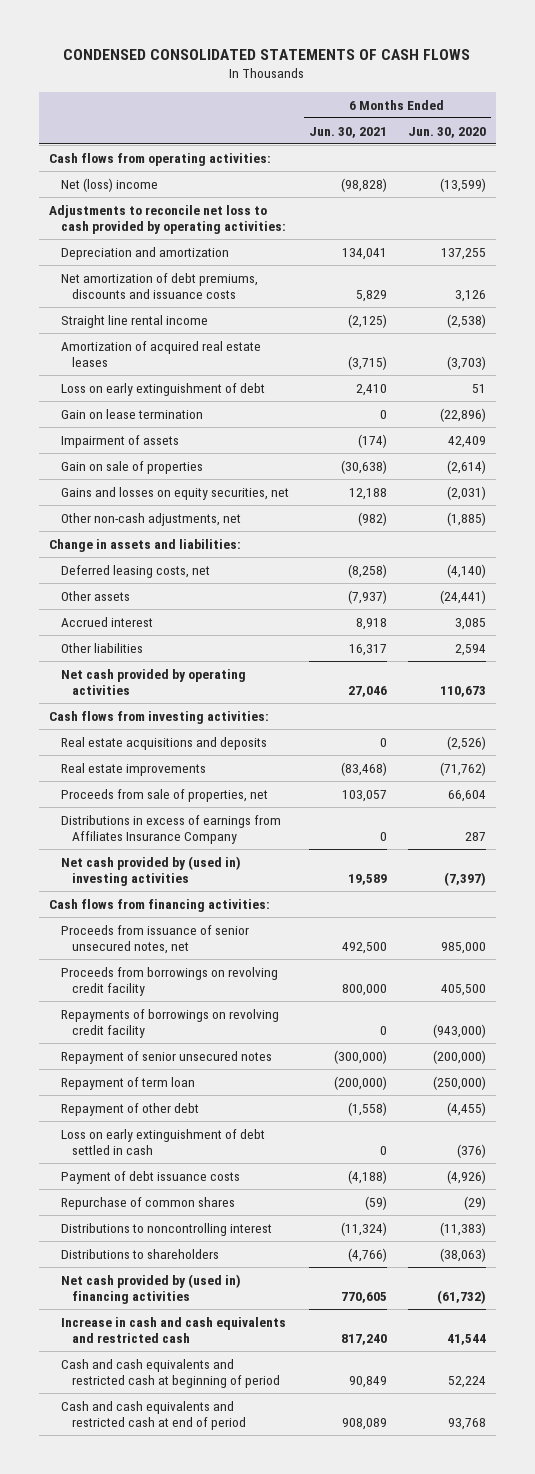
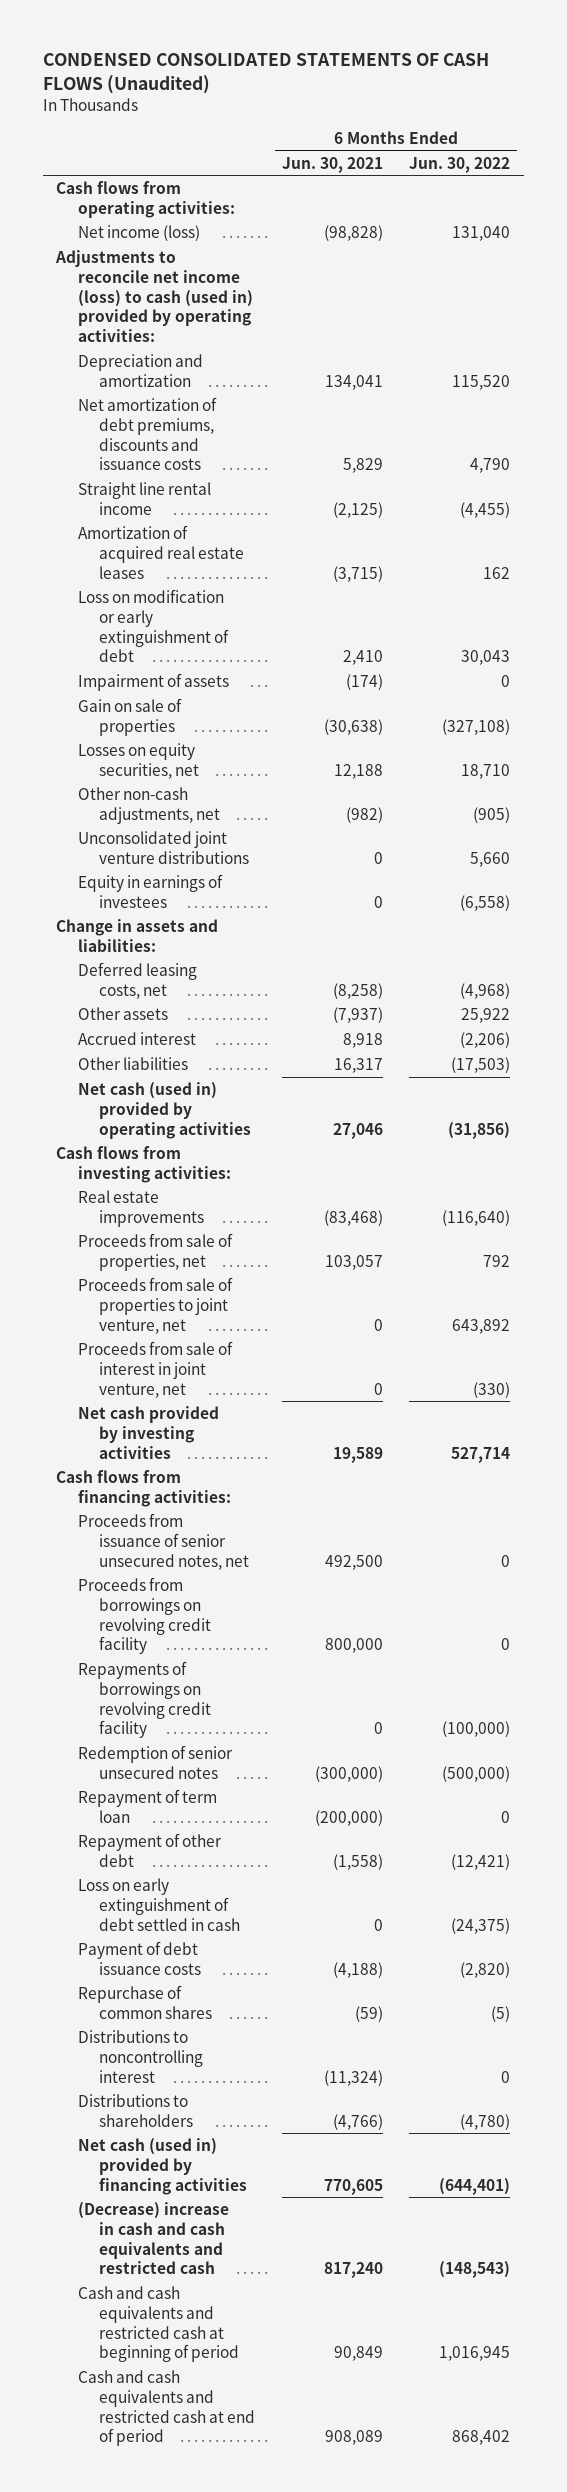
- CONDENSED CONSOLIDATED STATEMENTS OF CASH FLOWS
+ CONDENSED CONSOLIDATED STATEMENTS OF CASH FLOWS (Unaudited)
- | 6 Months Ended Jun. 30, 2021 | 6 Months Ended Jun. 30, 2020
+ | 6 Months Ended Jun. 30, 2021 | 6 Months Ended Jun. 30, 2022
- Net (loss) income | (98,828) | (13,599)
- Adjustments to reconcile net loss to cash provided by operating activities:
+ Net income (loss) | (98,828) | 131,040
+ Adjustments to reconcile net income (loss) to cash (used in) provided by operating activities:
- Loss on early extinguishment of debt | 2,410 | 51
- Gain on lease termination | 0 | (22,896)
+ Loss on modification or early extinguishment of debt | 2,410 | 30,043
- Gains and losses on equity securities, net | 12,188 | (2,031)
+ Losses on equity securities, net | 12,188 | 18,710
+ Unconsolidated joint venture distributions | 0 | 5,660
+ Equity in earnings of investees | 0 | (6,558)
- Net cash provided by operating activities | 27,046 | 110,673
+ Net cash (used in) provided by operating activities | 27,046 | (31,856)
- Real estate acquisitions and deposits | 0 | (2,526)
- Distributions in excess of earnings from Affiliates Insurance Company | 0 | 287
- Net cash provided by (used in) investing activities | 19,589 | (7,397)
+ Proceeds from sale of properties to joint venture, net | 0 | 643,892
+ Proceeds from sale of interest in joint venture, net | 0 | (330)
+ Net cash provided by investing activities | 19,589 | 527,714
- Repayment of senior unsecured notes | (300,000) | (200,000)
+ Redemption of senior unsecured notes | (300,000) | (500,000)
- Net cash provided by (used in) financing activities | 770,605 | (61,732)
- Increase in cash and cash equivalents and restricted cash | 817,240 | 41,544
+ Net cash (used in) provided by financing activities | 770,605 | (644,401)
+ (Decrease) increase in cash and cash equivalents and restricted cash | 817,240 | (148,543)

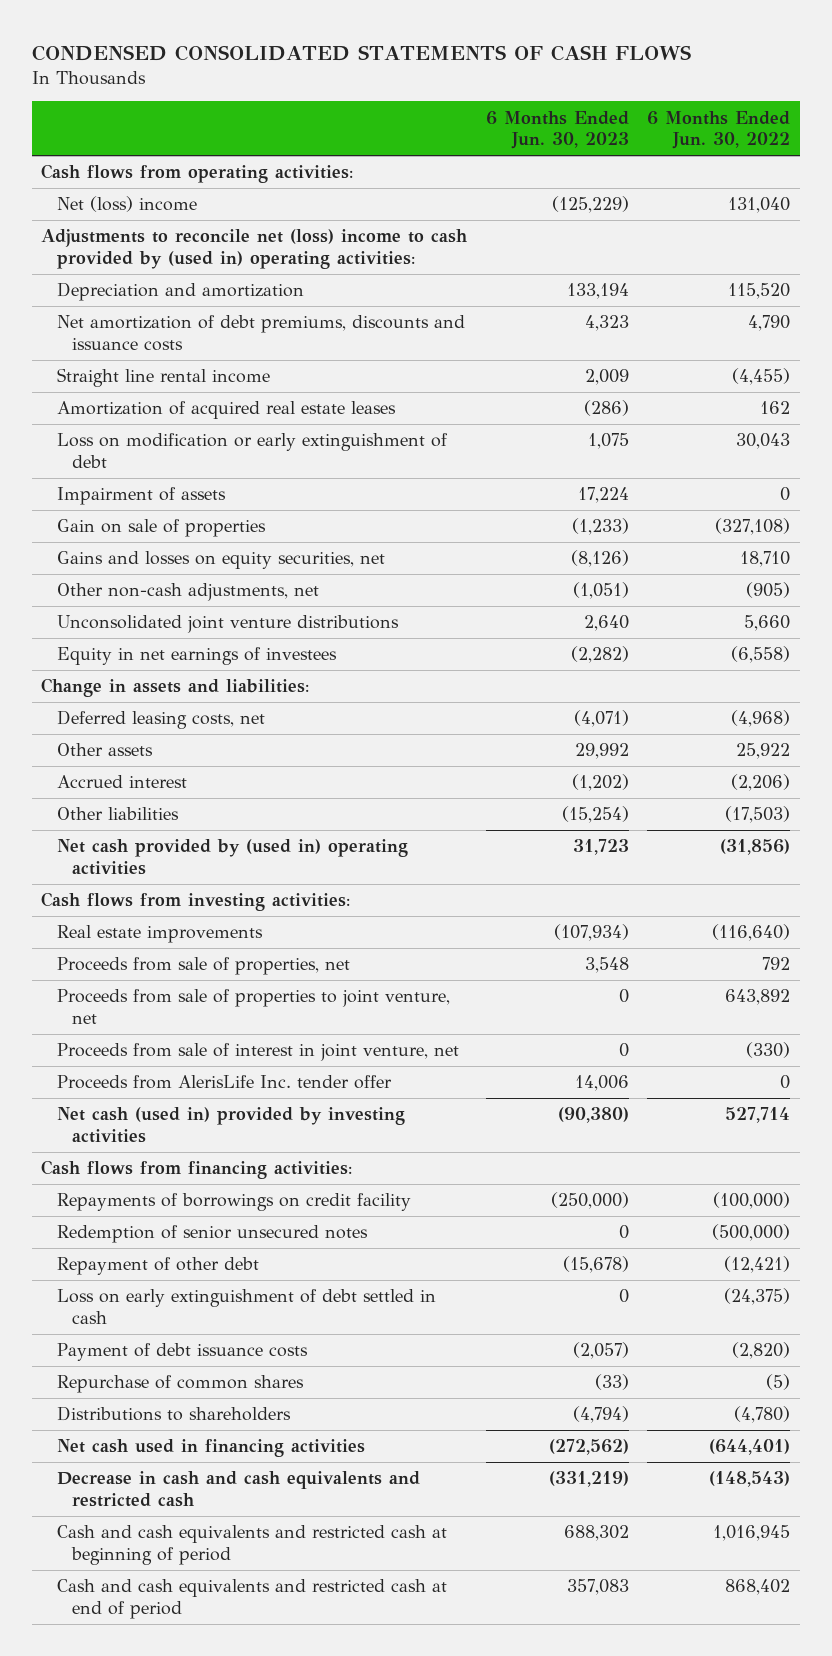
- CONDENSED CONSOLIDATED STATEMENTS OF CASH FLOWS (Unaudited)
+ CONDENSED CONSOLIDATED STATEMENTS OF CASH FLOWS
- | 6 Months Ended Jun. 30, 2021 | 6 Months Ended Jun. 30, 2022
+ | 6 Months Ended Jun. 30, 2023 | 6 Months Ended Jun. 30, 2022
- Net income (loss) | (98,828) | 131,040
- Adjustments to reconcile net income (loss) to cash (used in) provided by operating activities:
+ Net (loss) income | (125,229) | 131,040
+ Adjustments to reconcile net (loss) income to cash provided by (used in) operating activities:
- Losses on equity securities, net | 12,188 | 18,710
+ Gains and losses on equity securities, net | (8,126) | 18,710
- Equity in earnings of investees | 0 | (6,558)
+ Equity in net earnings of investees | (2,282) | (6,558)
- Net cash (used in) provided by operating activities | 27,046 | (31,856)
+ Net cash provided by (used in) operating activities | 31,723 | (31,856)
- Net cash provided by investing activities | 19,589 | 527,714
+ Proceeds from AlerisLife Inc. tender offer | 14,006 | 0
+ Net cash (used in) provided by investing activities | (90,380) | 527,714
- Proceeds from issuance of senior unsecured notes, net | 492,500 | 0
- Proceeds from borrowings on revolving credit facility | 800,000 | 0
- Repayments of borrowings on revolving credit facility | 0 | (100,000)
+ Repayments of borrowings on credit facility | (250,000) | (100,000)
- Repayment of term loan | (200,000) | 0
- Distributions to noncontrolling interest | (11,324) | 0
- Net cash (used in) provided by financing activities | 770,605 | (644,401)
- (Decrease) increase in cash and cash equivalents and restricted cash | 817,240 | (148,543)
+ Net cash used in financing activities | (272,562) | (644,401)
+ Decrease in cash and cash equivalents and restricted cash | (331,219) | (148,543)

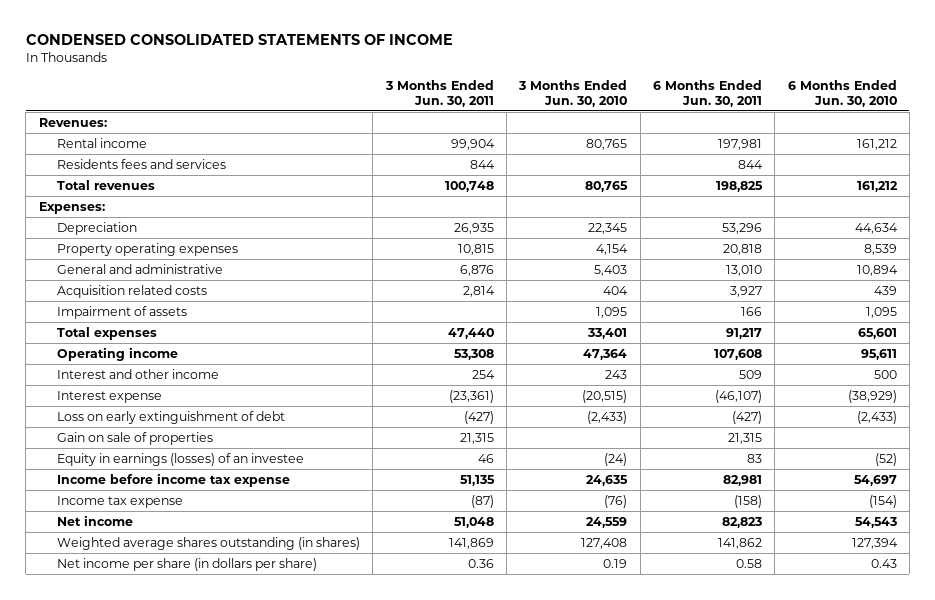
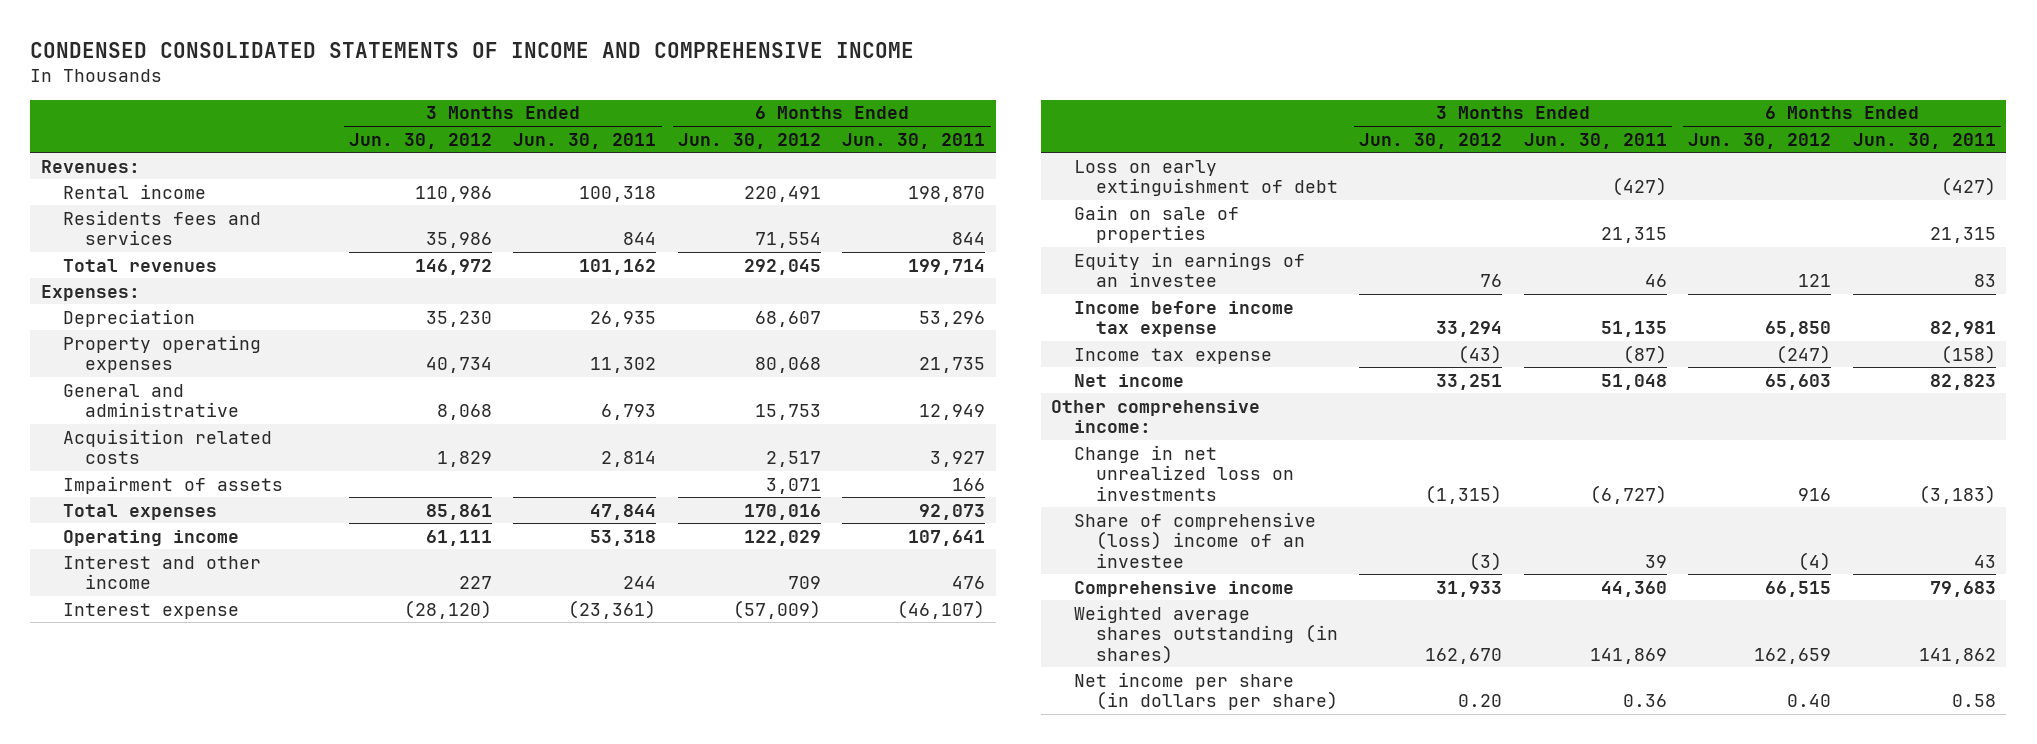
- CONDENSED CONSOLIDATED STATEMENTS OF INCOME
+ CONDENSED CONSOLIDATED STATEMENTS OF INCOME AND COMPREHENSIVE INCOME
- | 3 Months Ended Jun. 30, 2011 | 3 Months Ended Jun. 30, 2010 | 6 Months Ended Jun. 30, 2011 | 6 Months Ended Jun. 30, 2010
+ | 3 Months Ended Jun. 30, 2012 | 3 Months Ended Jun. 30, 2011 | 6 Months Ended Jun. 30, 2012 | 6 Months Ended Jun. 30, 2011
- Rental income | 99,904 | 80,765 | 197,981 | 161,212
+ Rental income | 110,986 | 100,318 | 220,491 | 198,870
- Total revenues | 100,748 | 80,765 | 198,825 | 161,212
+ Total revenues | 146,972 | 101,162 | 292,045 | 199,714
- Property operating expenses | 10,815 | 4,154 | 20,818 | 8,539
- General and administrative | 6,876 | 5,403 | 13,010 | 10,894
+ Property operating expenses | 40,734 | 11,302 | 80,068 | 21,735
+ General and administrative | 8,068 | 6,793 | 15,753 | 12,949
- Total expenses | 47,440 | 33,401 | 91,217 | 65,601
- Operating income | 53,308 | 47,364 | 107,608 | 95,611
- Interest and other income | 254 | 243 | 509 | 500
+ Total expenses | 85,861 | 47,844 | 170,016 | 92,073
+ Operating income | 61,111 | 53,318 | 122,029 | 107,641
+ Interest and other income | 227 | 244 | 709 | 476
- Equity in earnings (losses) of an investee | 46 | (24) | 83 | (52)
+ Equity in earnings of an investee | 76 | 46 | 121 | 83
+ Other comprehensive income:
+ Change in net unrealized loss on investments | (1,315) | (6,727) | 916 | (3,183)
+ Share of comprehensive (loss) income of an investee | (3) | 39 | (4) | 43
+ Comprehensive income | 31,933 | 44,360 | 66,515 | 79,683

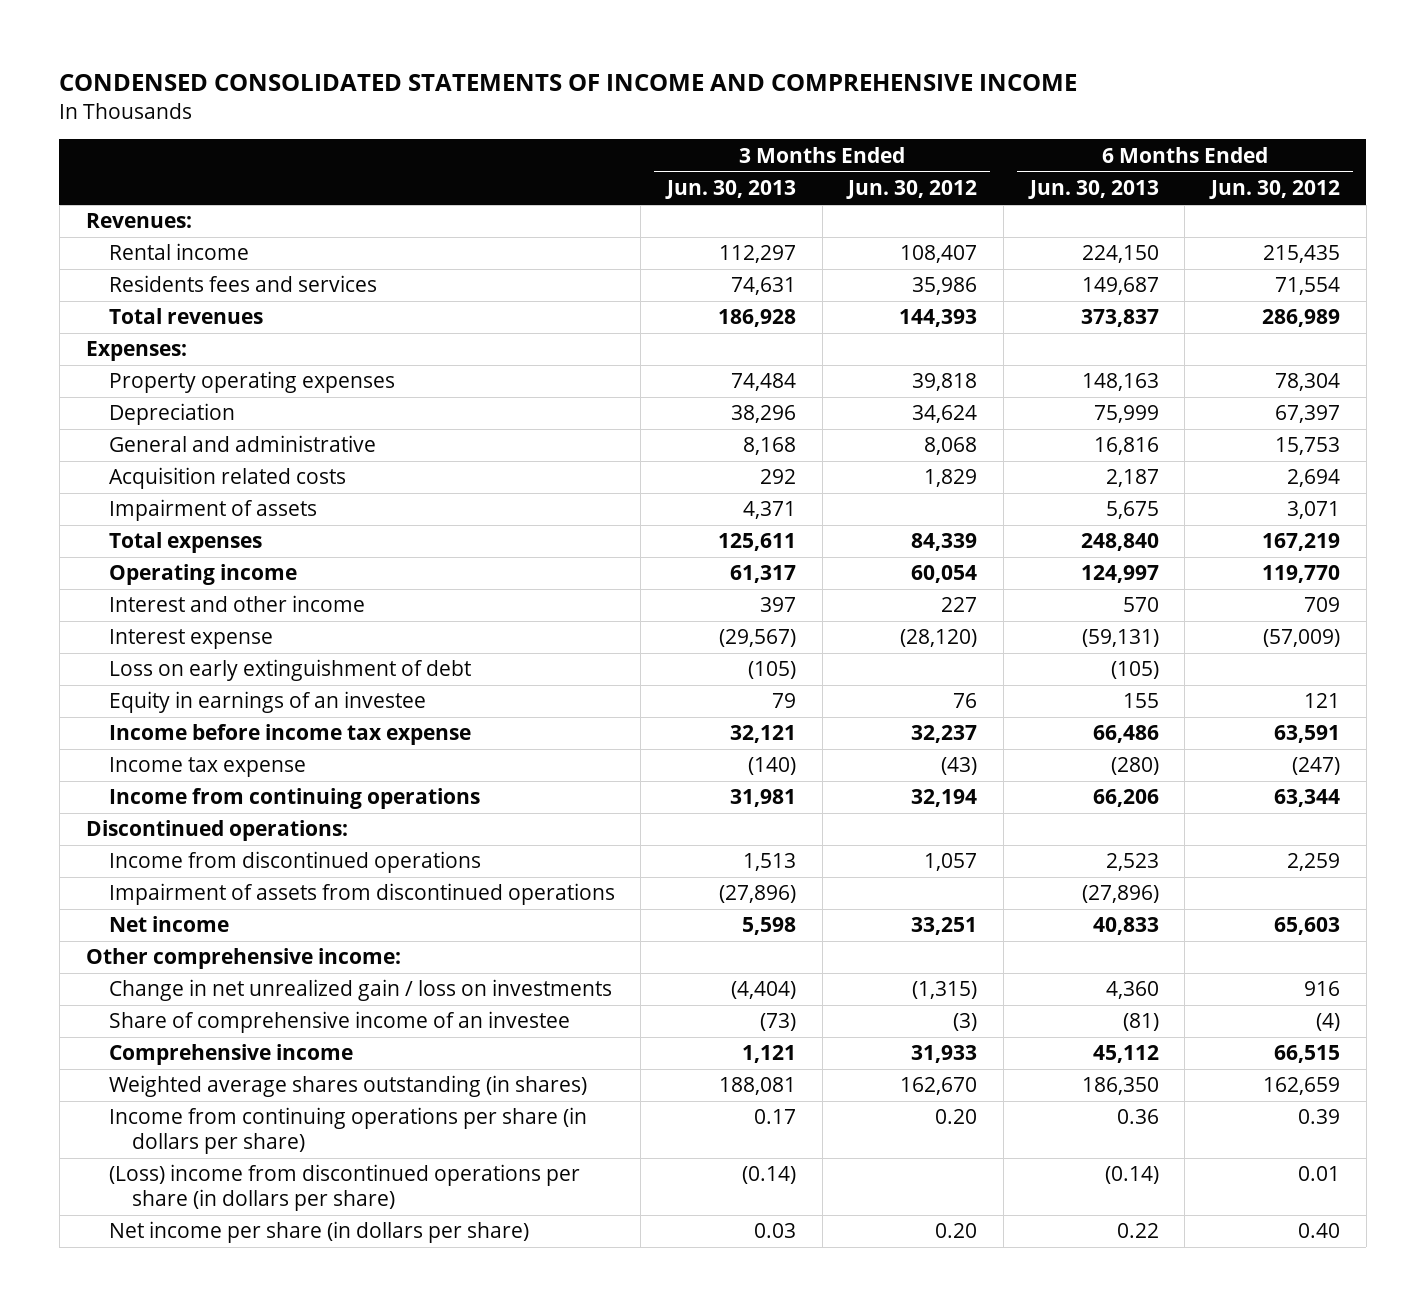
- | 3 Months Ended Jun. 30, 2012 | 3 Months Ended Jun. 30, 2011 | 6 Months Ended Jun. 30, 2012 | 6 Months Ended Jun. 30, 2011
+ | 3 Months Ended Jun. 30, 2013 | 3 Months Ended Jun. 30, 2012 | 6 Months Ended Jun. 30, 2013 | 6 Months Ended Jun. 30, 2012
- Rental income | 110,986 | 100,318 | 220,491 | 198,870
+ Rental income | 112,297 | 108,407 | 224,150 | 215,435
- Total revenues | 146,972 | 101,162 | 292,045 | 199,714
+ Total revenues | 186,928 | 144,393 | 373,837 | 286,989
- Depreciation | 35,230 | 26,935 | 68,607 | 53,296
- Property operating expenses | 40,734 | 11,302 | 80,068 | 21,735
+ Property operating expenses | 74,484 | 39,818 | 148,163 | 78,304
+ Depreciation | 38,296 | 34,624 | 75,999 | 67,397
- Acquisition related costs | 1,829 | 2,814 | 2,517 | 3,927
+ Acquisition related costs | 292 | 1,829 | 2,187 | 2,694
- Total expenses | 85,861 | 47,844 | 170,016 | 92,073
- Operating income | 61,111 | 53,318 | 122,029 | 107,641
+ Total expenses | 125,611 | 84,339 | 248,840 | 167,219
+ Operating income | 61,317 | 60,054 | 124,997 | 119,770
- Gain on sale of properties | | 21,315 | | 21,315
- Income before income tax expense | 33,294 | 51,135 | 65,850 | 82,981
+ Income before income tax expense | 32,121 | 32,237 | 66,486 | 63,591
+ Income from continuing operations | 31,981 | 32,194 | 66,206 | 63,344
+ Discontinued operations:
+ Income from discontinued operations | 1,513 | 1,057 | 2,523 | 2,259
+ Impairment of assets from discontinued operations | (27,896) | | (27,896) |
- Change in net unrealized loss on investments | (1,315) | (6,727) | 916 | (3,183)
- Share of comprehensive (loss) income of an investee | (3) | 39 | (4) | 43
+ Change in net unrealized gain / loss on investments | (4,404) | (1,315) | 4,360 | 916
+ Share of comprehensive income of an investee | (73) | (3) | (81) | (4)
+ Income from continuing operations per share (in dollars per share) | 0.17 | 0.20 | 0.36 | 0.39
+ (Loss) income from discontinued operations per share (in dollars per share) | (0.14) | | (0.14) | 0.01

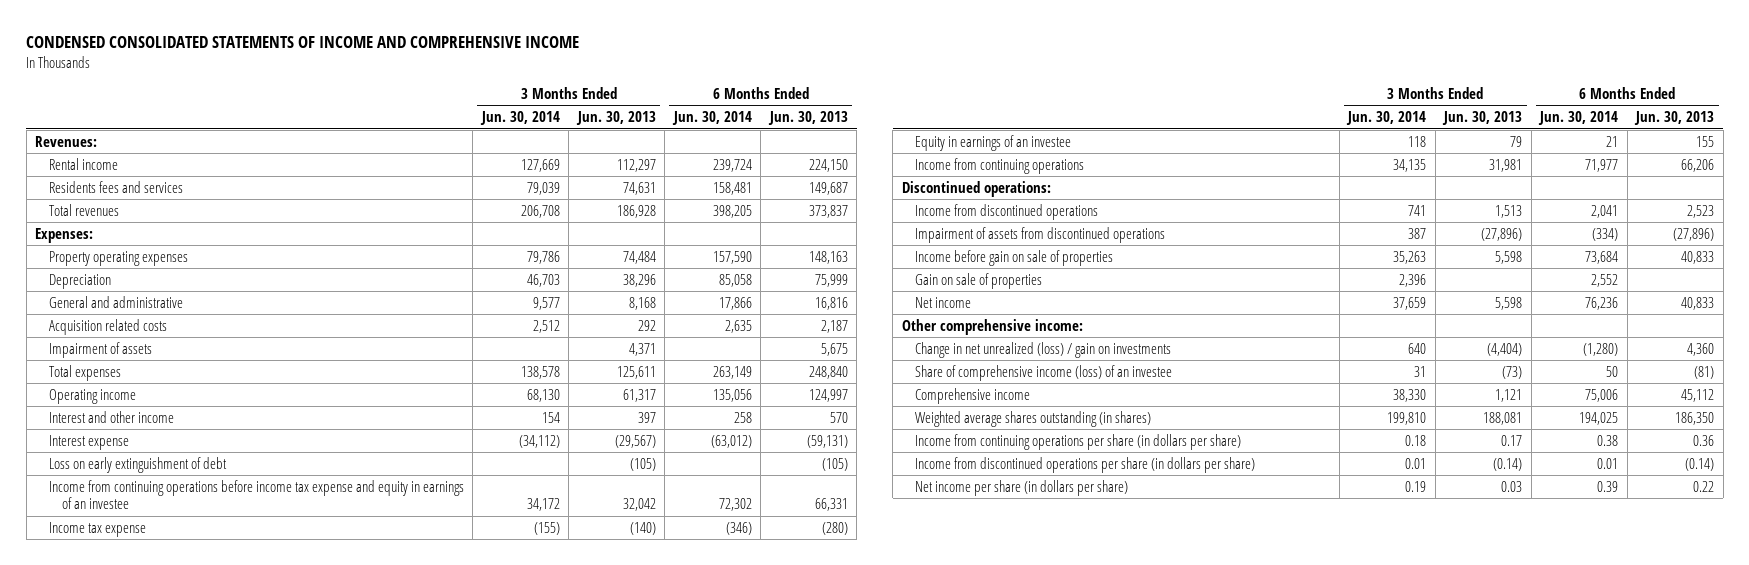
- | 3 Months Ended Jun. 30, 2013 | 3 Months Ended Jun. 30, 2012 | 6 Months Ended Jun. 30, 2013 | 6 Months Ended Jun. 30, 2012
+ | 3 Months Ended Jun. 30, 2014 | 3 Months Ended Jun. 30, 2013 | 6 Months Ended Jun. 30, 2014 | 6 Months Ended Jun. 30, 2013
- Income before income tax expense | 32,121 | 32,237 | 66,486 | 63,591
+ Income from continuing operations before income tax expense and equity in earnings of an investee | 34,172 | 32,042 | 72,302 | 66,331
moved down: Equity in earnings of an investee | 118 | 79 | 21 | 155
+ Income before gain on sale of properties | 35,263 | 5,598 | 73,684 | 40,833
+ Gain on sale of properties | 2,396 | | 2,552 |
- Change in net unrealized gain / loss on investments | (4,404) | (1,315) | 4,360 | 916
- Share of comprehensive income of an investee | (73) | (3) | (81) | (4)
+ Change in net unrealized (loss) / gain on investments | 640 | (4,404) | (1,280) | 4,360
+ Share of comprehensive income (loss) of an investee | 31 | (73) | 50 | (81)
- (Loss) income from discontinued operations per share (in dollars per share) | (0.14) | | (0.14) | 0.01
+ Income from discontinued operations per share (in dollars per share) | 0.01 | (0.14) | 0.01 | (0.14)

